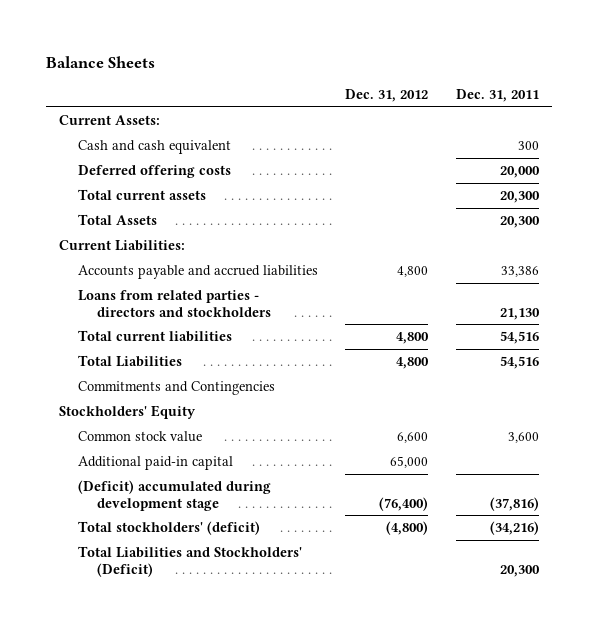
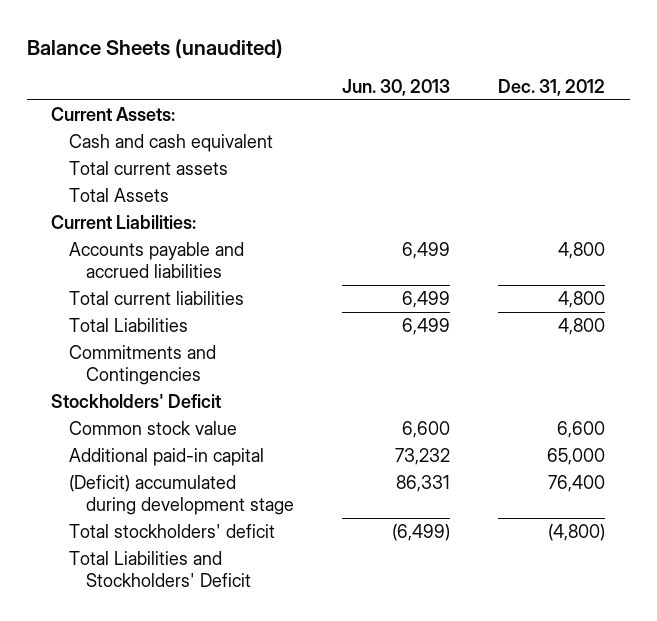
- Balance Sheets
+ Balance Sheets (unaudited)
- | Dec. 31, 2012 | Dec. 31, 2011
+ | Jun. 30, 2013 | Dec. 31, 2012
- Deferred offering costs | | 20,000
- Loans from related parties - directors and stockholders | | 21,130
- Stockholders' Equity
+ Stockholders' Deficit
- (Deficit) accumulated during development stage | (76,400) | (37,816)
- Total stockholders' (deficit) | (4,800) | (34,216)
- Total Liabilities and Stockholders' (Deficit) | | 20,300
+ (Deficit) accumulated during development stage | 86,331 | 76,400
+ Total stockholders' deficit | (6,499) | (4,800)
+ Total Liabilities and Stockholders' Deficit

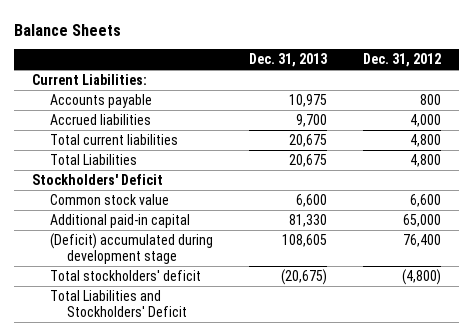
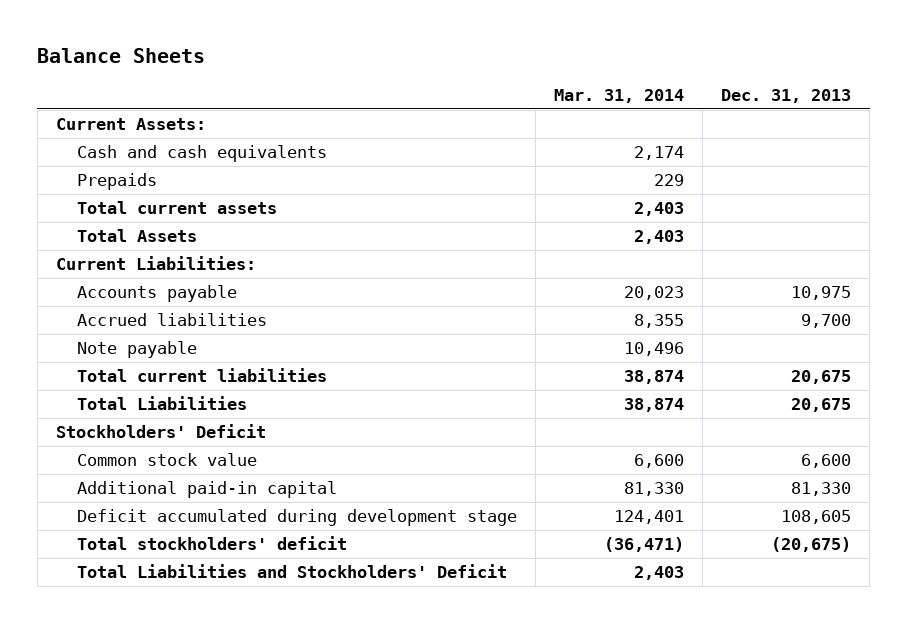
- | Dec. 31, 2013 | Dec. 31, 2012
+ | Mar. 31, 2014 | Dec. 31, 2013
+ Current Assets:
+ Cash and cash equivalents | 2,174 |
+ Prepaids | 229 |
+ Total current assets | 2,403 |
+ Total Assets | 2,403 |
+ Note payable | 10,496 |
- (Deficit) accumulated during development stage | 108,605 | 76,400
+ Deficit accumulated during development stage | 124,401 | 108,605

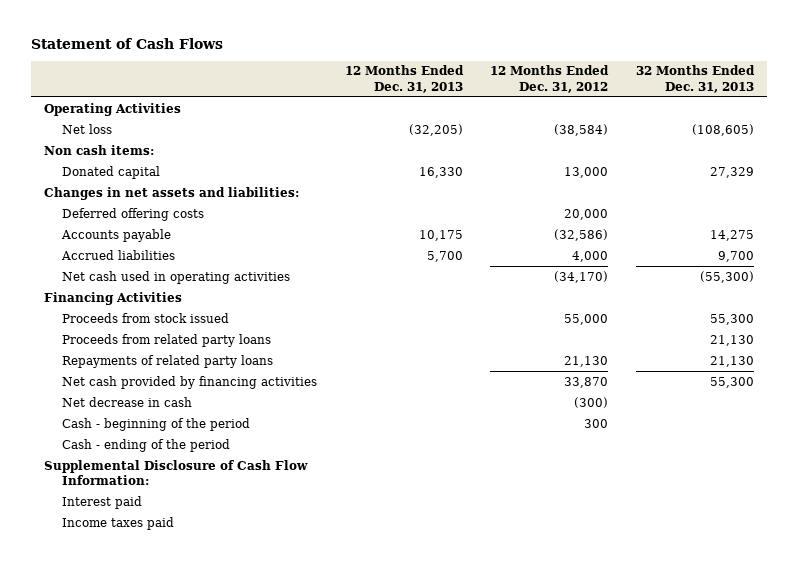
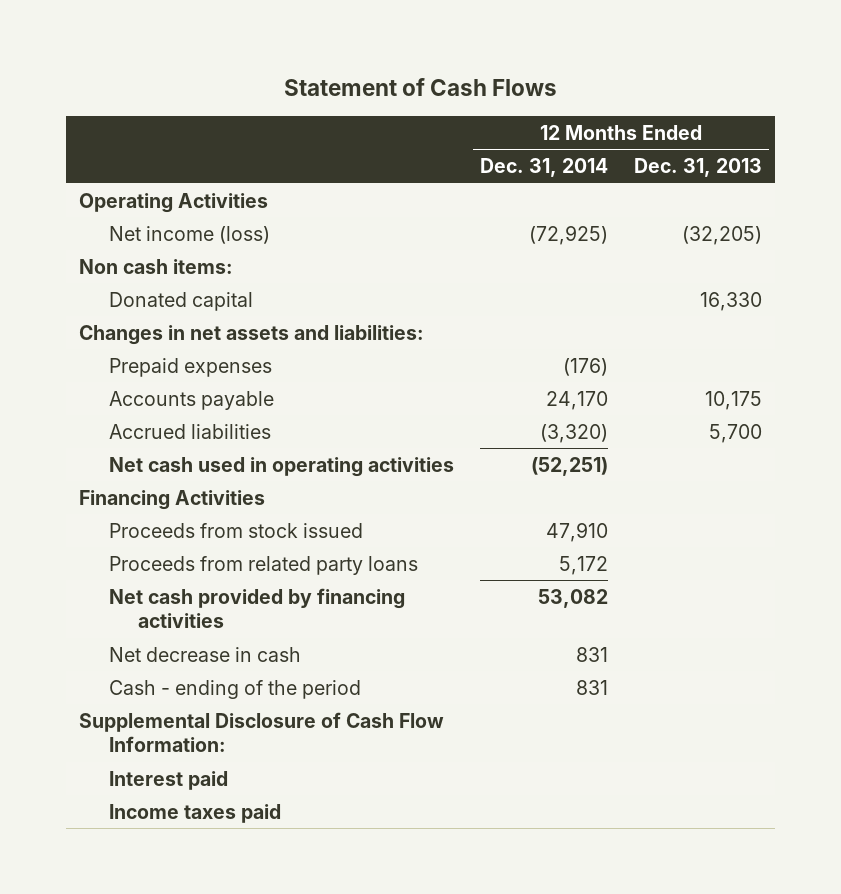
- | 12 Months Ended Dec. 31, 2013 | 12 Months Ended Dec. 31, 2012 | 32 Months Ended Dec. 31, 2013
+ | 12 Months Ended Dec. 31, 2014 | 12 Months Ended Dec. 31, 2013
- Net loss | (32,205) | (38,584) | (108,605)
+ Net income (loss) | (72,925) | (32,205)
- Deferred offering costs | | 20,000 |
+ Prepaid expenses | (176) |
- Repayments of related party loans | | 21,130 | 21,130
- Cash - beginning of the period | | 300 |

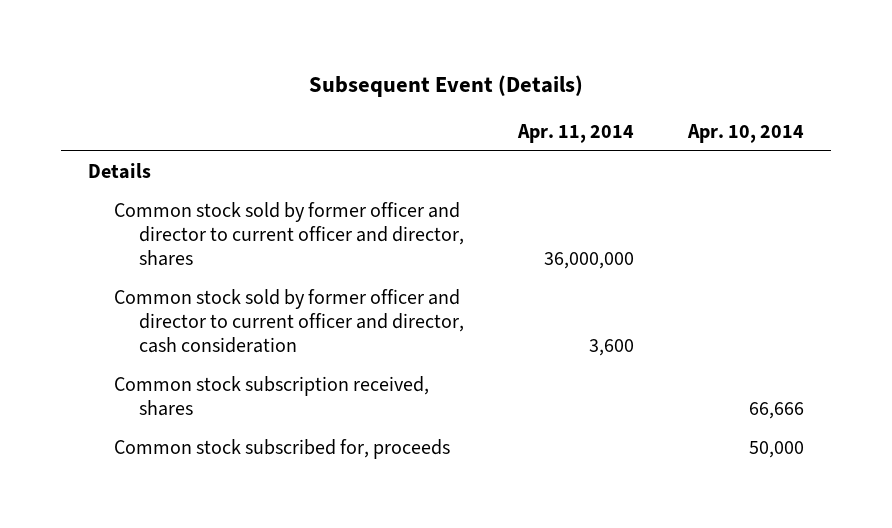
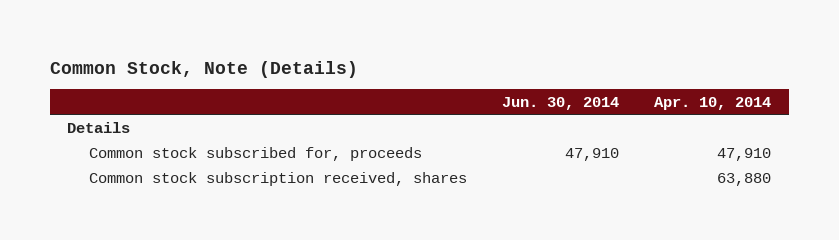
- Subsequent Event (Details)
+ Common Stock, Note (Details)
- | Apr. 11, 2014 | Apr. 10, 2014
+ | Jun. 30, 2014 | Apr. 10, 2014
- Common stock sold by former officer and director to current officer and director, shares | 36,000,000 |
- Common stock sold by former officer and director to current officer and director, cash consideration | 3,600 |
- Common stock subscription received, shares | | 66,666
- Common stock subscribed for, proceeds | | 50,000
+ Common stock subscribed for, proceeds | 47,910 | 47,910
+ Common stock subscription received, shares | | 63,880

